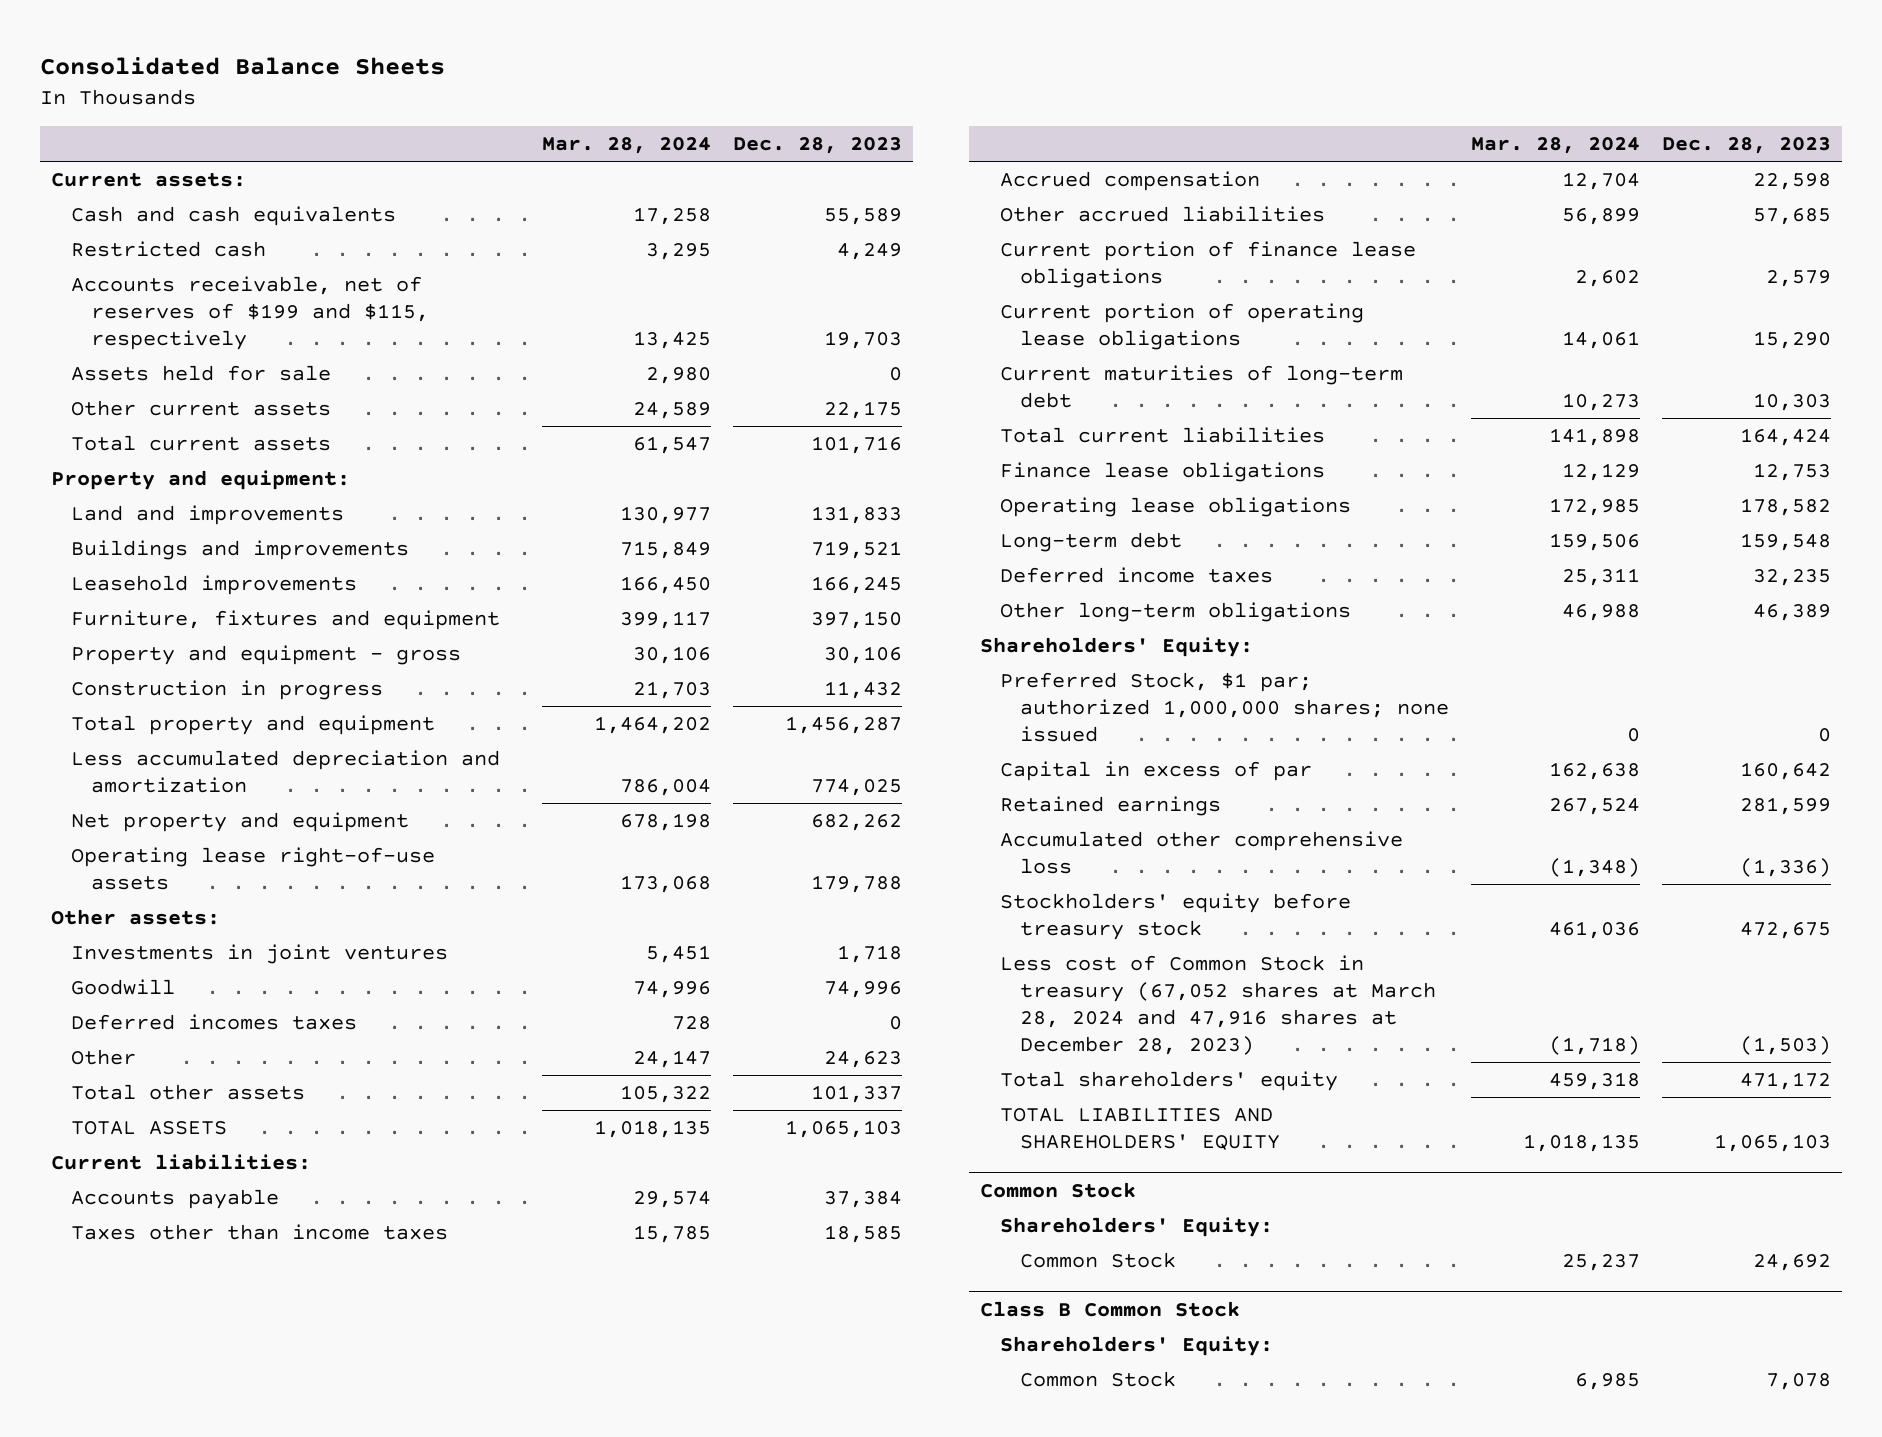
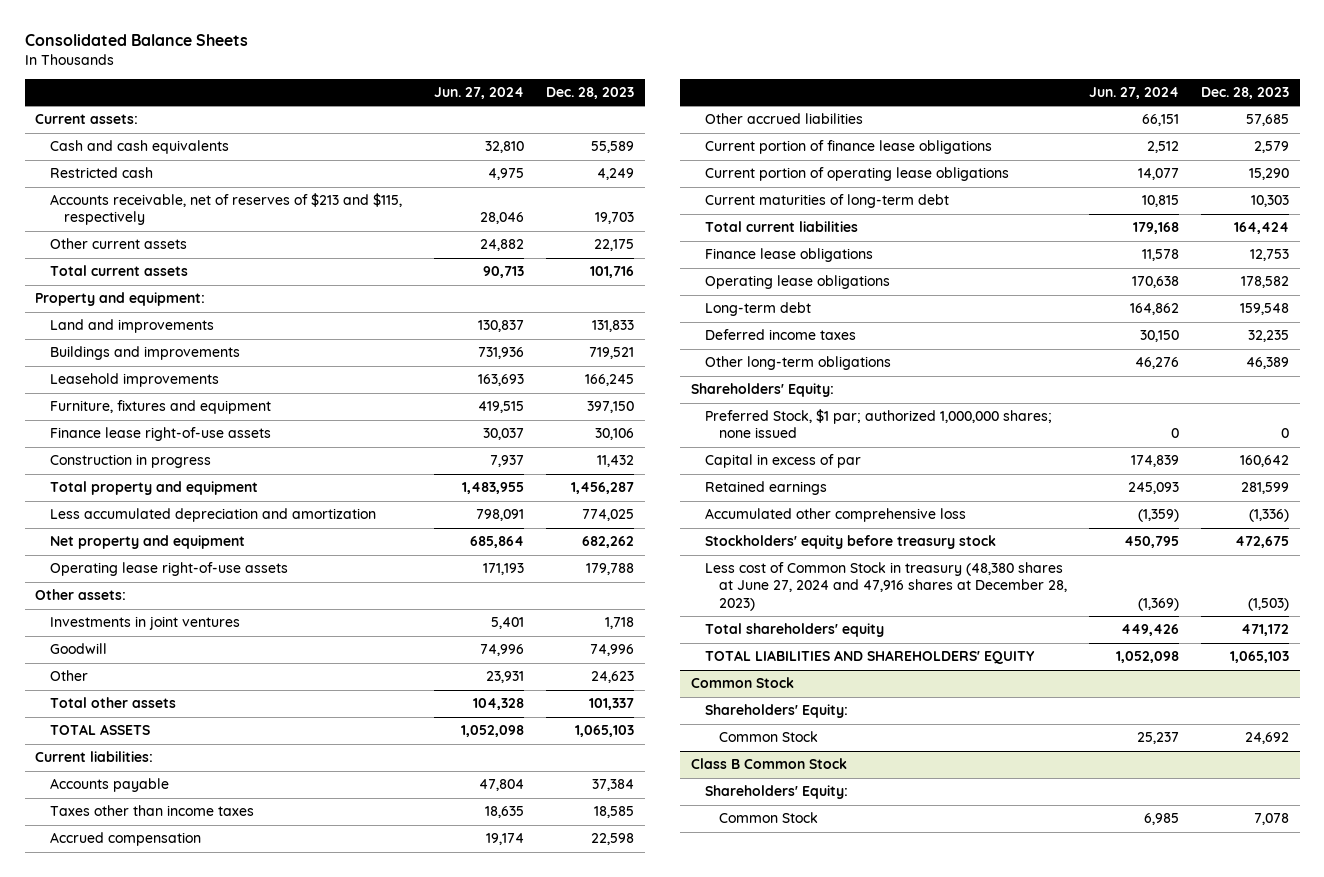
- | Mar. 28, 2024 | Dec. 28, 2023
+ | Jun. 27, 2024 | Dec. 28, 2023
- Accounts receivable, net of reserves of $199 and $115, respectively | 13,425 | 19,703
- Assets held for sale | 2,980 | 0
+ Accounts receivable, net of reserves of $213 and $115, respectively | 28,046 | 19,703
- Property and equipment - gross | 30,106 | 30,106
+ Finance lease right-of-use assets | 30,037 | 30,106
- Deferred incomes taxes | 728 | 0
- Less cost of Common Stock in treasury (67,052 shares at March 28, 2024 and 47,916 shares at December 28, 2023) | (1,718) | (1,503)
+ Less cost of Common Stock in treasury (48,380 shares at June 27, 2024 and 47,916 shares at December 28, 2023) | (1,369) | (1,503)

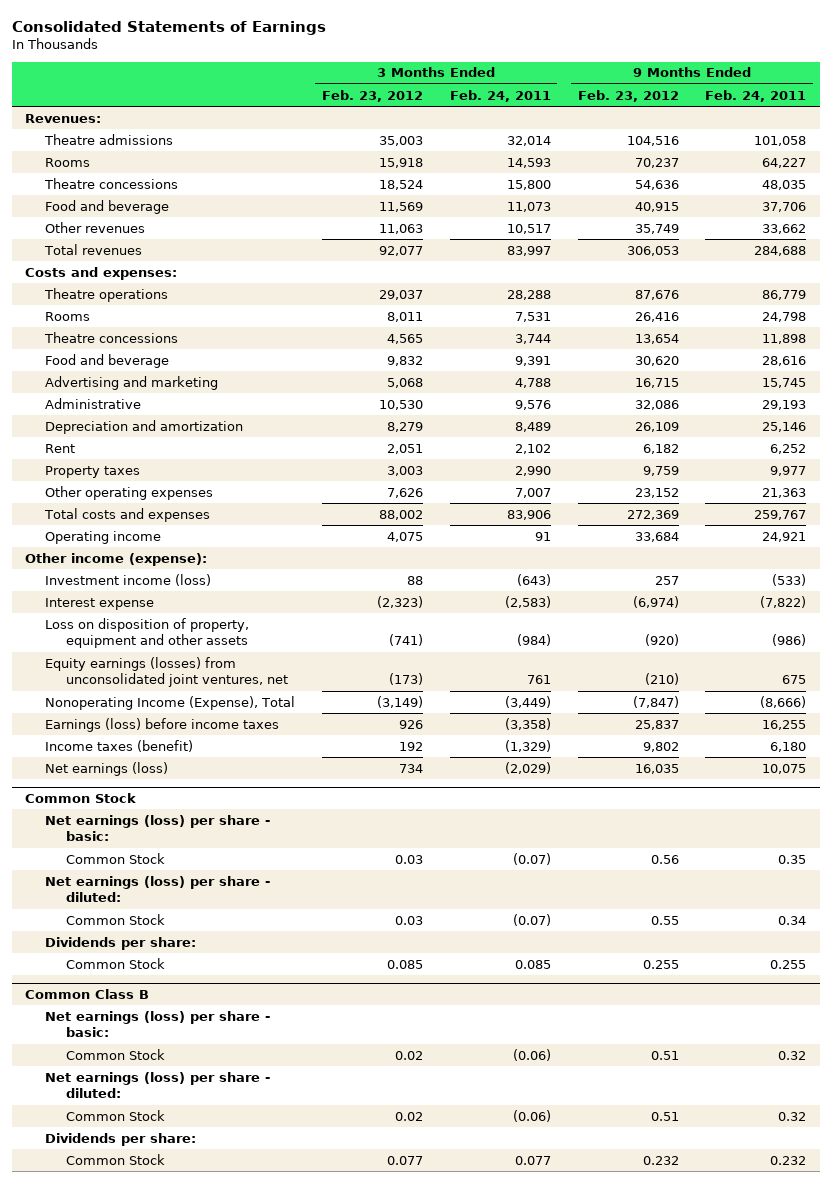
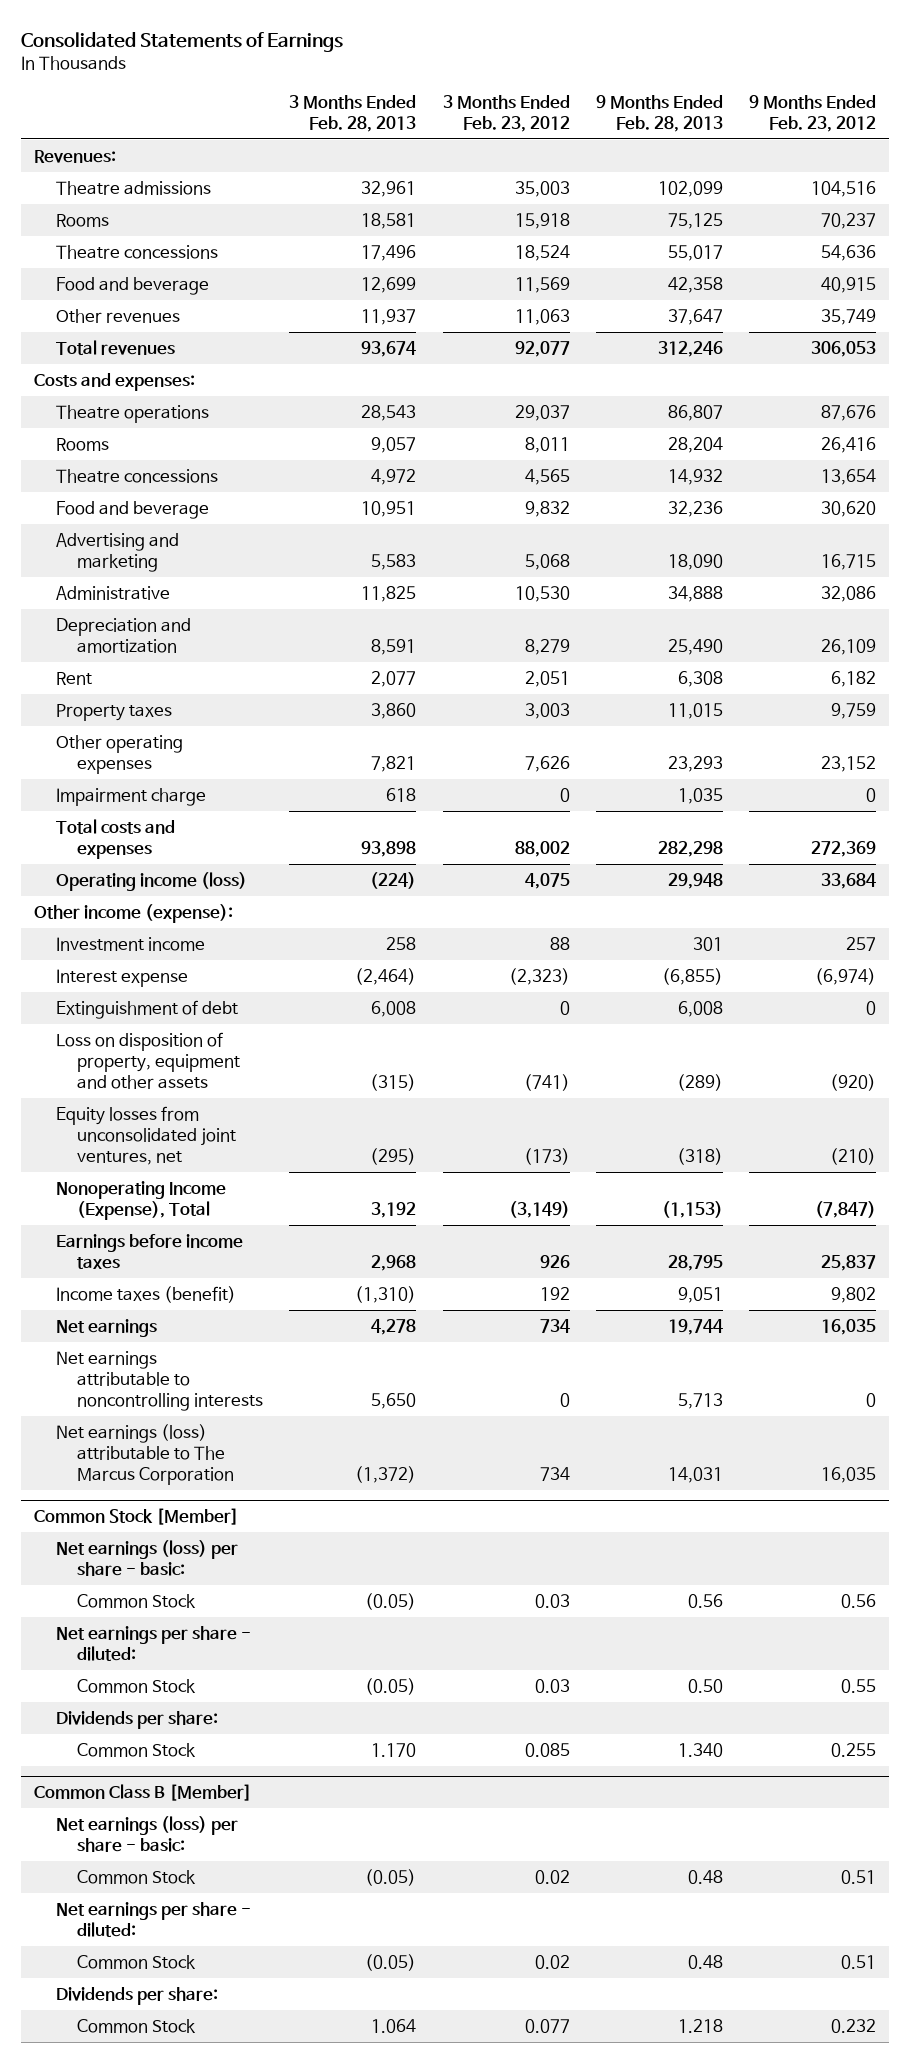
- | 3 Months Ended Feb. 23, 2012 | 3 Months Ended Feb. 24, 2011 | 9 Months Ended Feb. 23, 2012 | 9 Months Ended Feb. 24, 2011
+ | 3 Months Ended Feb. 28, 2013 | 3 Months Ended Feb. 23, 2012 | 9 Months Ended Feb. 28, 2013 | 9 Months Ended Feb. 23, 2012
+ Impairment charge | 618 | 0 | 1,035 | 0
- Operating income | 4,075 | 91 | 33,684 | 24,921
+ Operating income (loss) | (224) | 4,075 | 29,948 | 33,684
- Investment income (loss) | 88 | (643) | 257 | (533)
+ Investment income | 258 | 88 | 301 | 257
+ Extinguishment of debt | 6,008 | 0 | 6,008 | 0
- Equity earnings (losses) from unconsolidated joint ventures, net | (173) | 761 | (210) | 675
+ Equity losses from unconsolidated joint ventures, net | (295) | (173) | (318) | (210)
- Earnings (loss) before income taxes | 926 | (3,358) | 25,837 | 16,255
+ Earnings before income taxes | 2,968 | 926 | 28,795 | 25,837
- Net earnings (loss) | 734 | (2,029) | 16,035 | 10,075
- Common Stock
+ Net earnings | 4,278 | 734 | 19,744 | 16,035
+ Net earnings attributable to noncontrolling interests | 5,650 | 0 | 5,713 | 0
+ Net earnings (loss) attributable to The Marcus Corporation | (1,372) | 734 | 14,031 | 16,035
+ Common Stock [Member]
- Net earnings (loss) per share - diluted:
+ Net earnings per share - diluted:
- Common Class B
+ Common Class B [Member]
- Net earnings (loss) per share - diluted:
+ Net earnings per share - diluted:

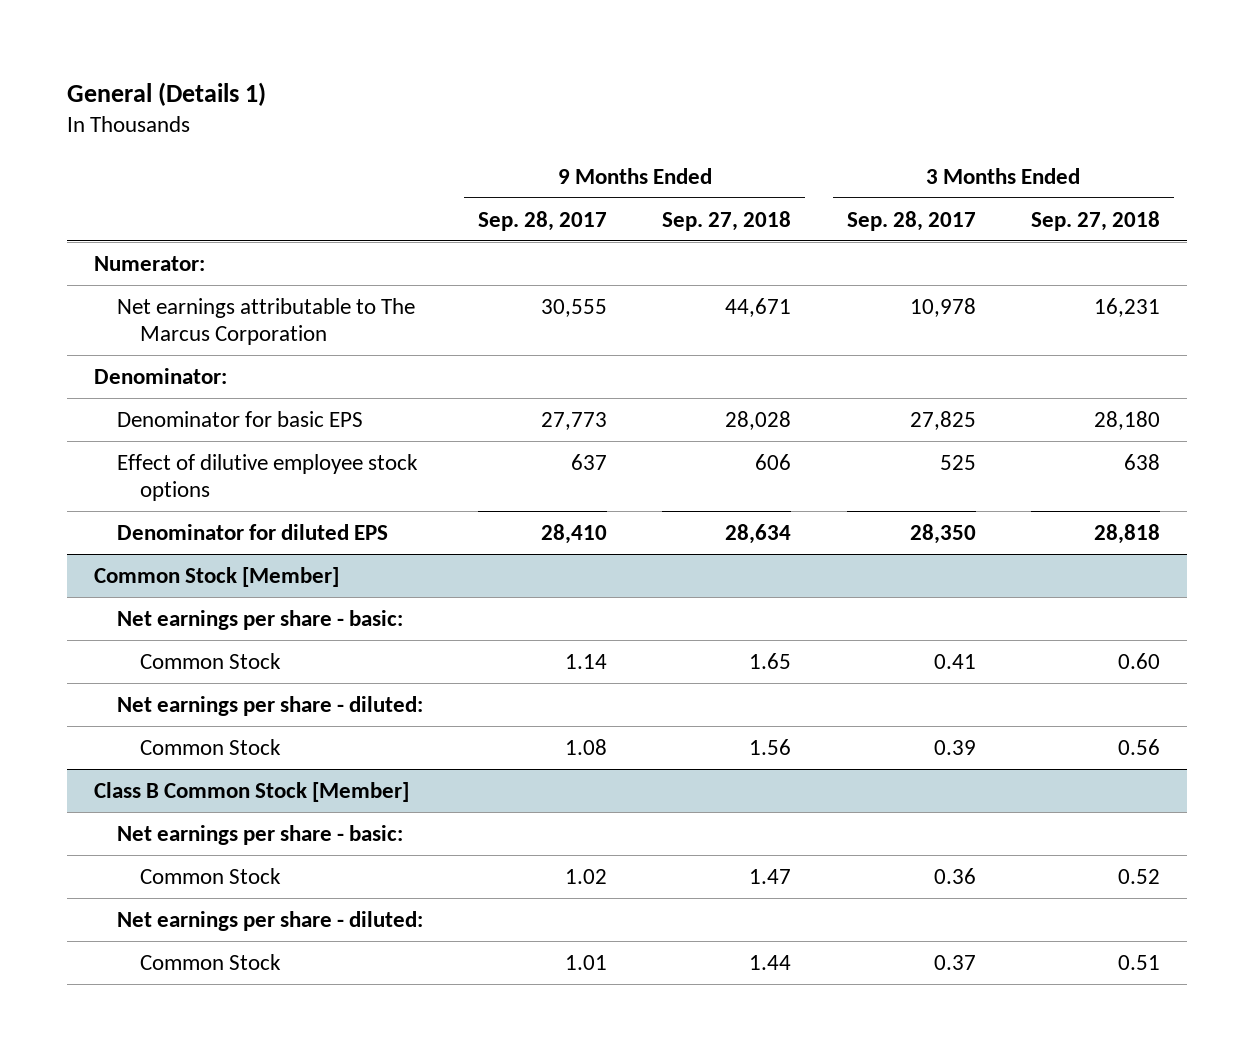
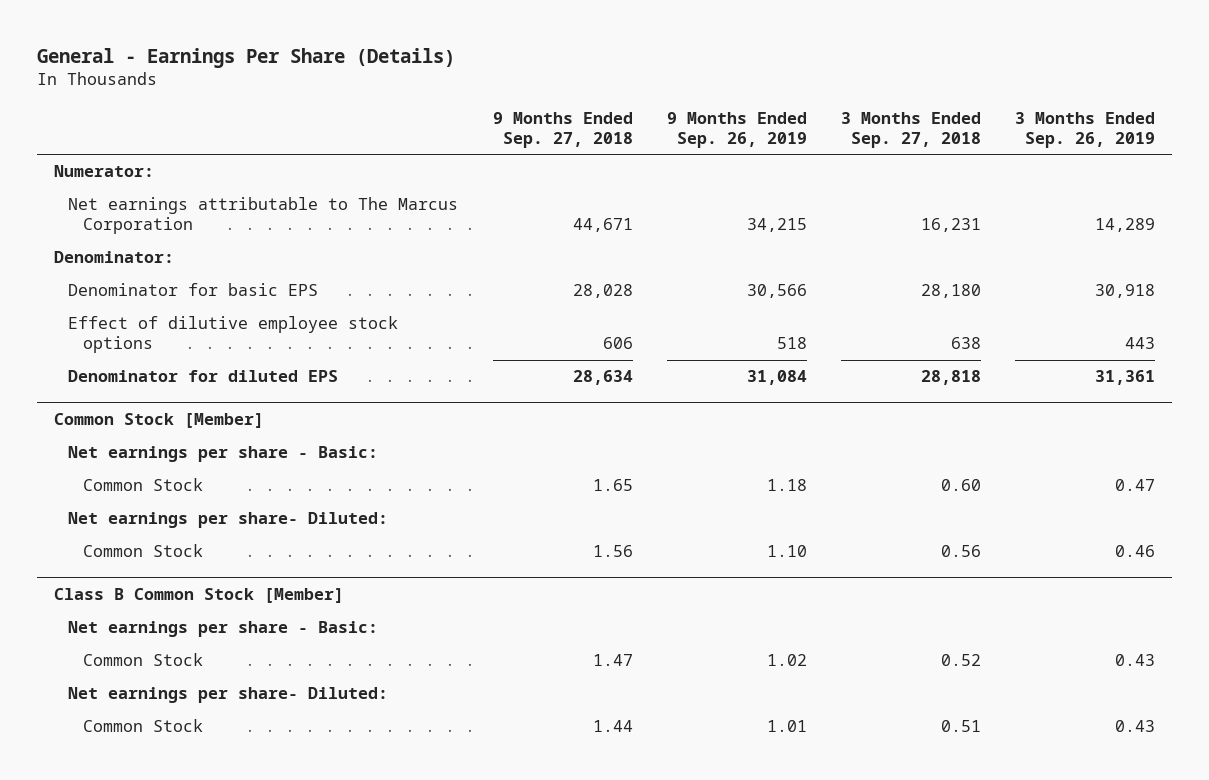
- General (Details 1)
+ General - Earnings Per Share (Details)
- | 9 Months Ended Sep. 28, 2017 | 9 Months Ended Sep. 27, 2018 | 3 Months Ended Sep. 28, 2017 | 3 Months Ended Sep. 27, 2018
+ | 9 Months Ended Sep. 27, 2018 | 9 Months Ended Sep. 26, 2019 | 3 Months Ended Sep. 27, 2018 | 3 Months Ended Sep. 26, 2019
@ Common Stock [Member]
- Net earnings per share - basic:
+ Net earnings per share - Basic:
- Net earnings per share - diluted:
+ Net earnings per share- Diluted:
@ Class B Common Stock [Member]
- Net earnings per share - basic:
+ Net earnings per share - Basic:
- Net earnings per share - diluted:
+ Net earnings per share- Diluted:

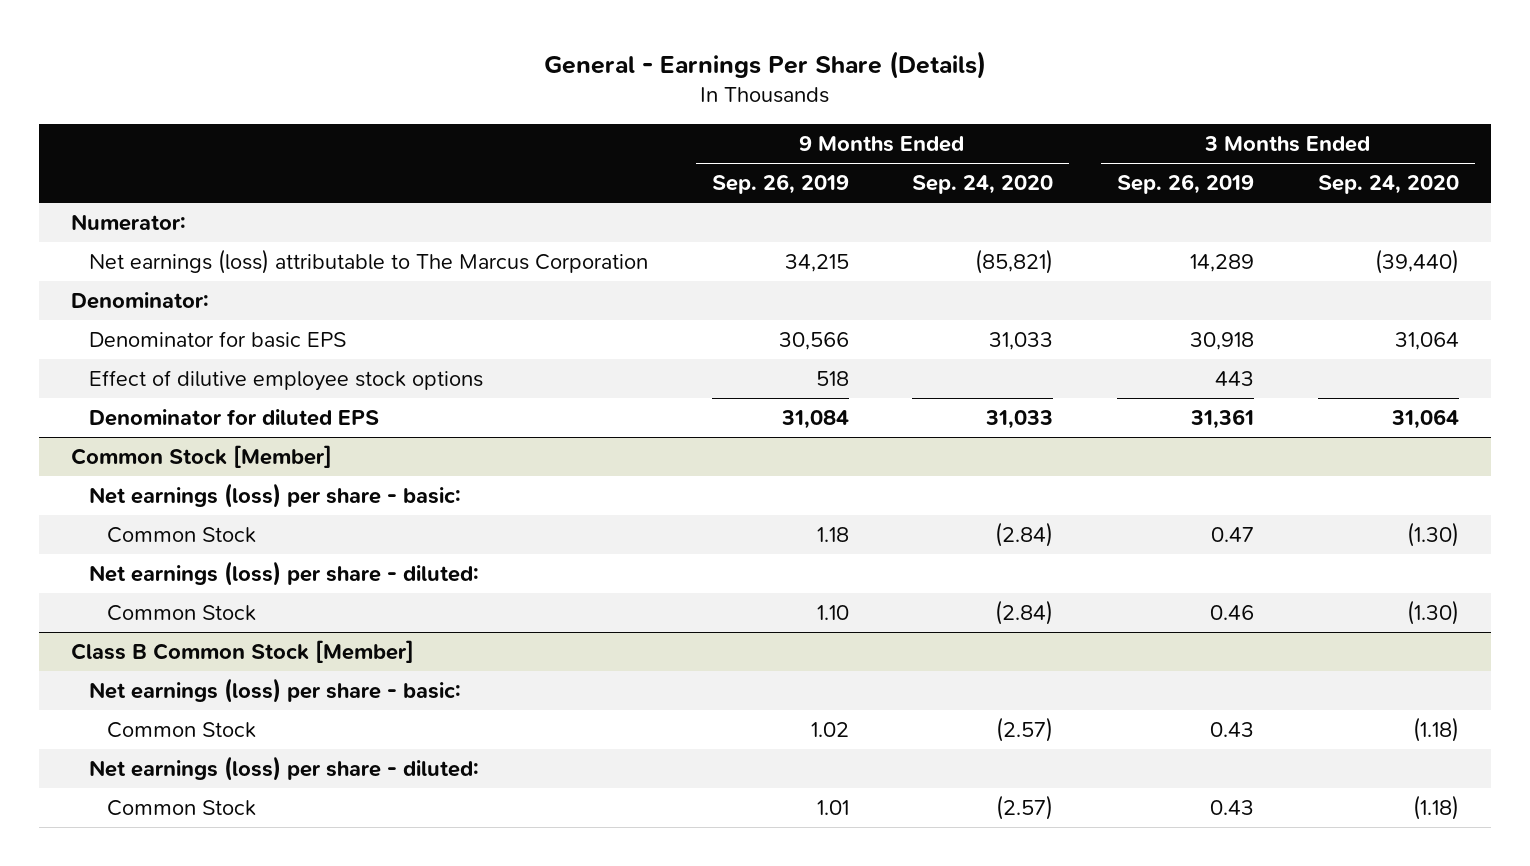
- | 9 Months Ended Sep. 27, 2018 | 9 Months Ended Sep. 26, 2019 | 3 Months Ended Sep. 27, 2018 | 3 Months Ended Sep. 26, 2019
+ | 9 Months Ended Sep. 26, 2019 | 9 Months Ended Sep. 24, 2020 | 3 Months Ended Sep. 26, 2019 | 3 Months Ended Sep. 24, 2020
- Net earnings attributable to The Marcus Corporation | 44,671 | 34,215 | 16,231 | 14,289
+ Net earnings (loss) attributable to The Marcus Corporation | 34,215 | (85,821) | 14,289 | (39,440)
@ Common Stock [Member]
- Net earnings per share - Basic:
+ Net earnings (loss) per share - basic:
- Net earnings per share- Diluted:
+ Net earnings (loss) per share - diluted:
@ Class B Common Stock [Member]
- Net earnings per share - Basic:
+ Net earnings (loss) per share - basic:
- Net earnings per share- Diluted:
+ Net earnings (loss) per share - diluted:

